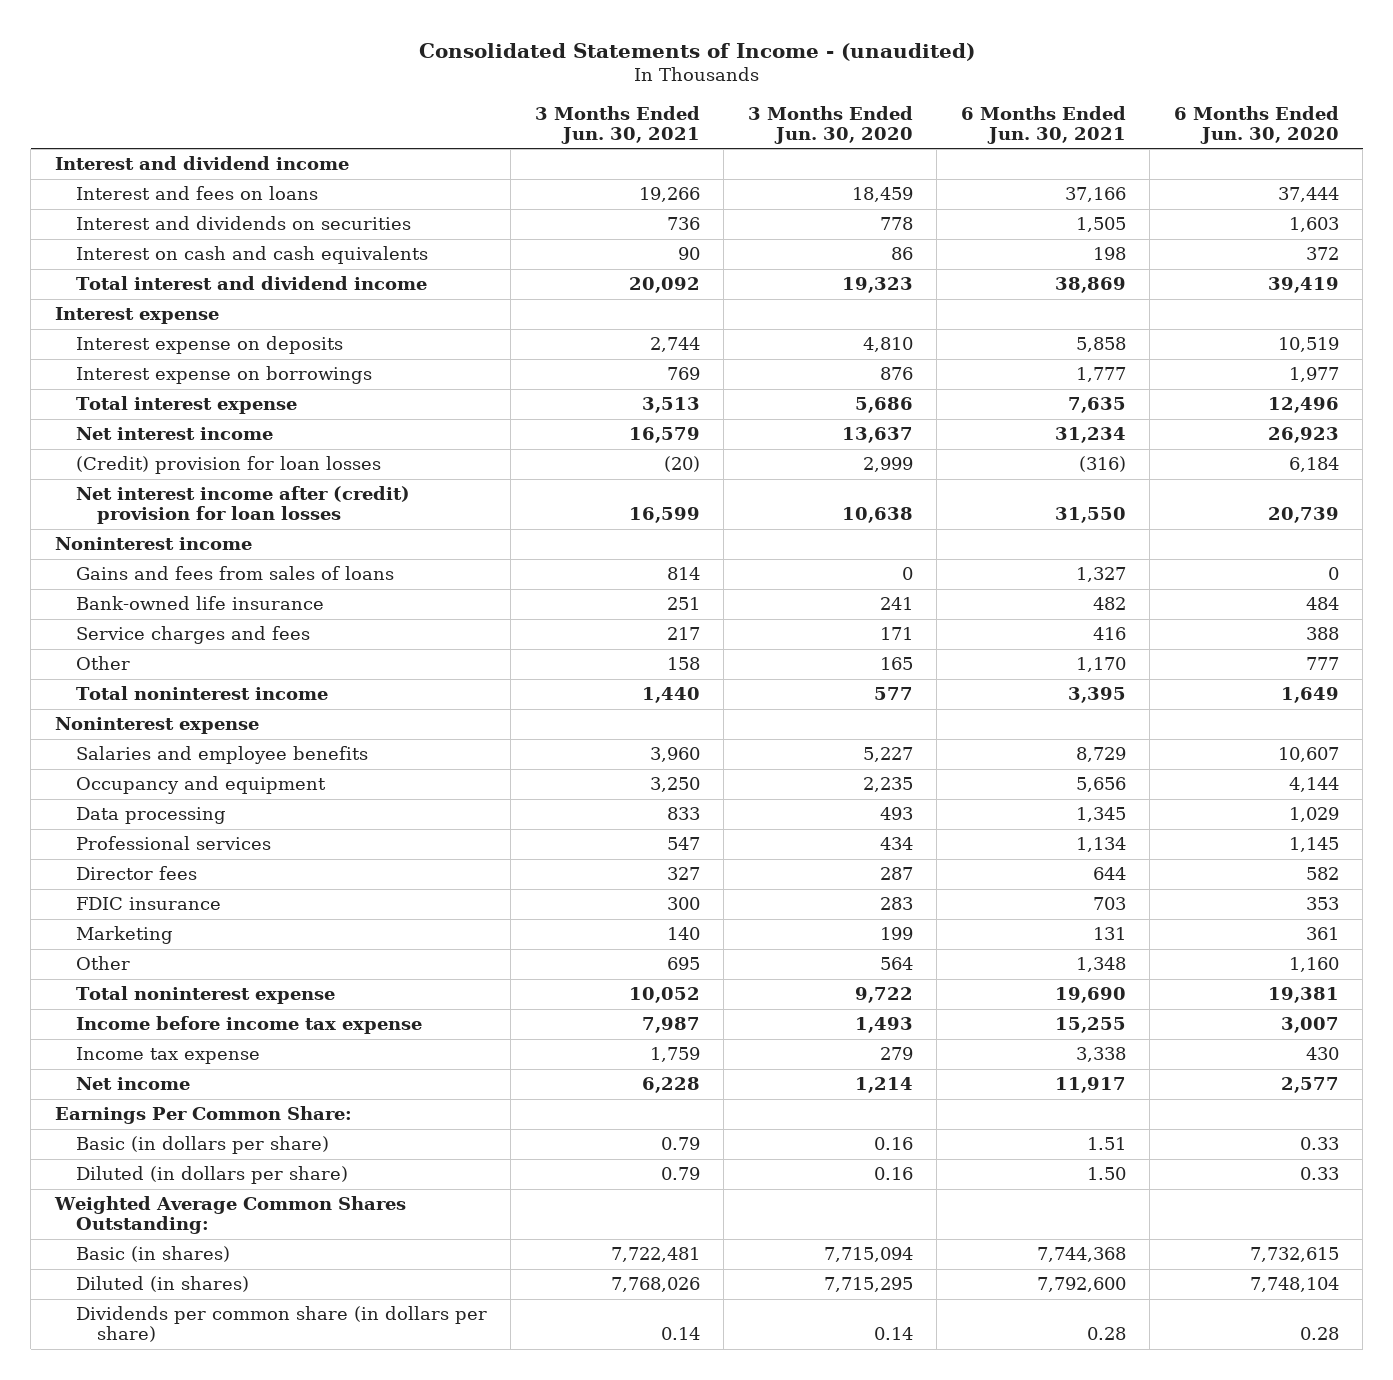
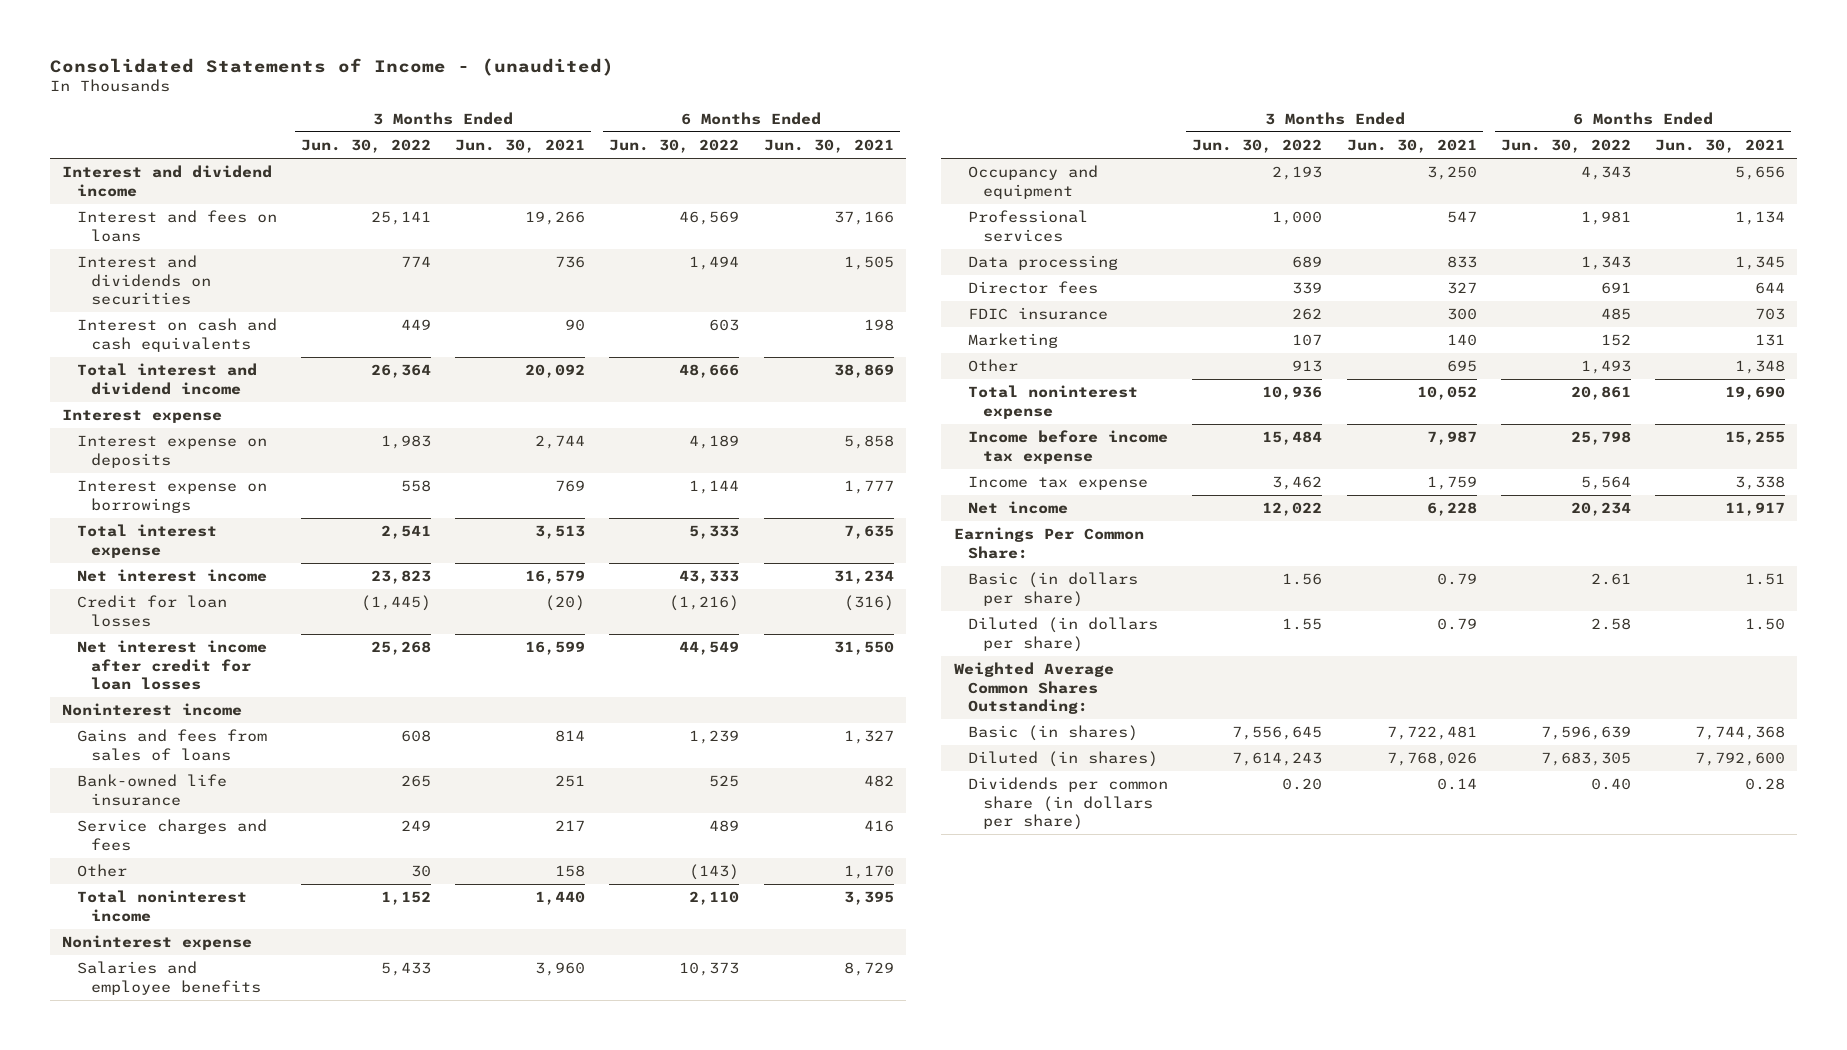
- | 3 Months Ended Jun. 30, 2021 | 3 Months Ended Jun. 30, 2020 | 6 Months Ended Jun. 30, 2021 | 6 Months Ended Jun. 30, 2020
+ | 3 Months Ended Jun. 30, 2022 | 3 Months Ended Jun. 30, 2021 | 6 Months Ended Jun. 30, 2022 | 6 Months Ended Jun. 30, 2021
- (Credit) provision for loan losses | (20) | 2,999 | (316) | 6,184
- Net interest income after (credit) provision for loan losses | 16,599 | 10,638 | 31,550 | 20,739
+ Credit for loan losses | (1,445) | (20) | (1,216) | (316)
+ Net interest income after credit for loan losses | 25,268 | 16,599 | 44,549 | 31,550
moved down: Data processing | 689 | 833 | 1,343 | 1,345

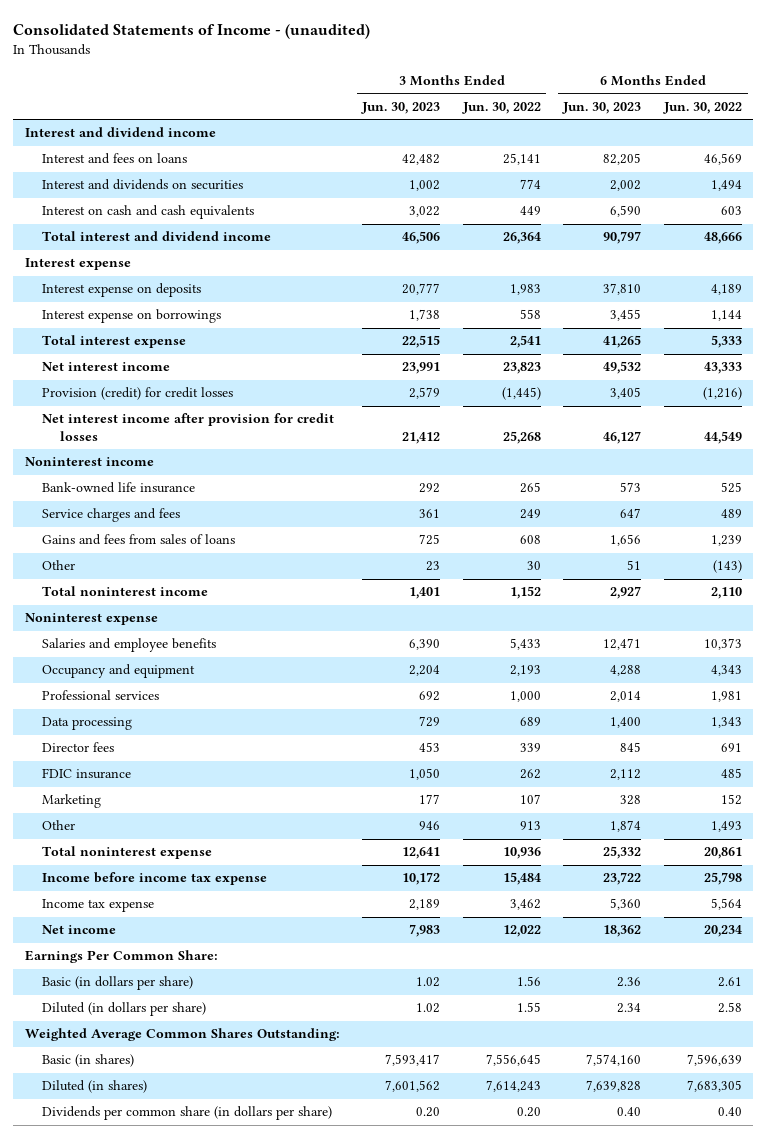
- | 3 Months Ended Jun. 30, 2022 | 3 Months Ended Jun. 30, 2021 | 6 Months Ended Jun. 30, 2022 | 6 Months Ended Jun. 30, 2021
+ | 3 Months Ended Jun. 30, 2023 | 3 Months Ended Jun. 30, 2022 | 6 Months Ended Jun. 30, 2023 | 6 Months Ended Jun. 30, 2022
- Credit for loan losses | (1,445) | (20) | (1,216) | (316)
- Net interest income after credit for loan losses | 25,268 | 16,599 | 44,549 | 31,550
+ Provision (credit) for credit losses | 2,579 | (1,445) | 3,405 | (1,216)
+ Net interest income after provision for credit losses | 21,412 | 25,268 | 46,127 | 44,549
moved down: Gains and fees from sales of loans | 725 | 608 | 1,656 | 1,239

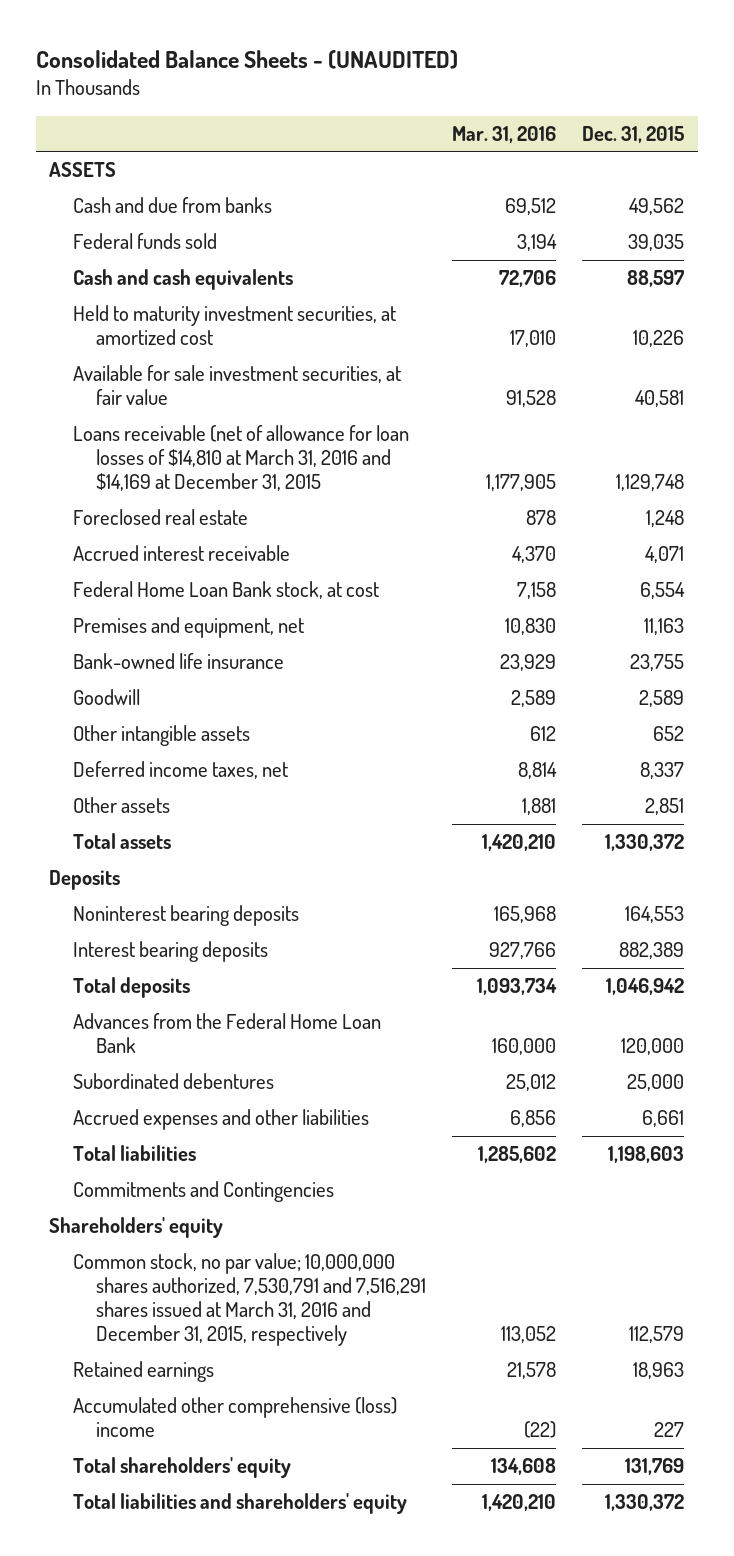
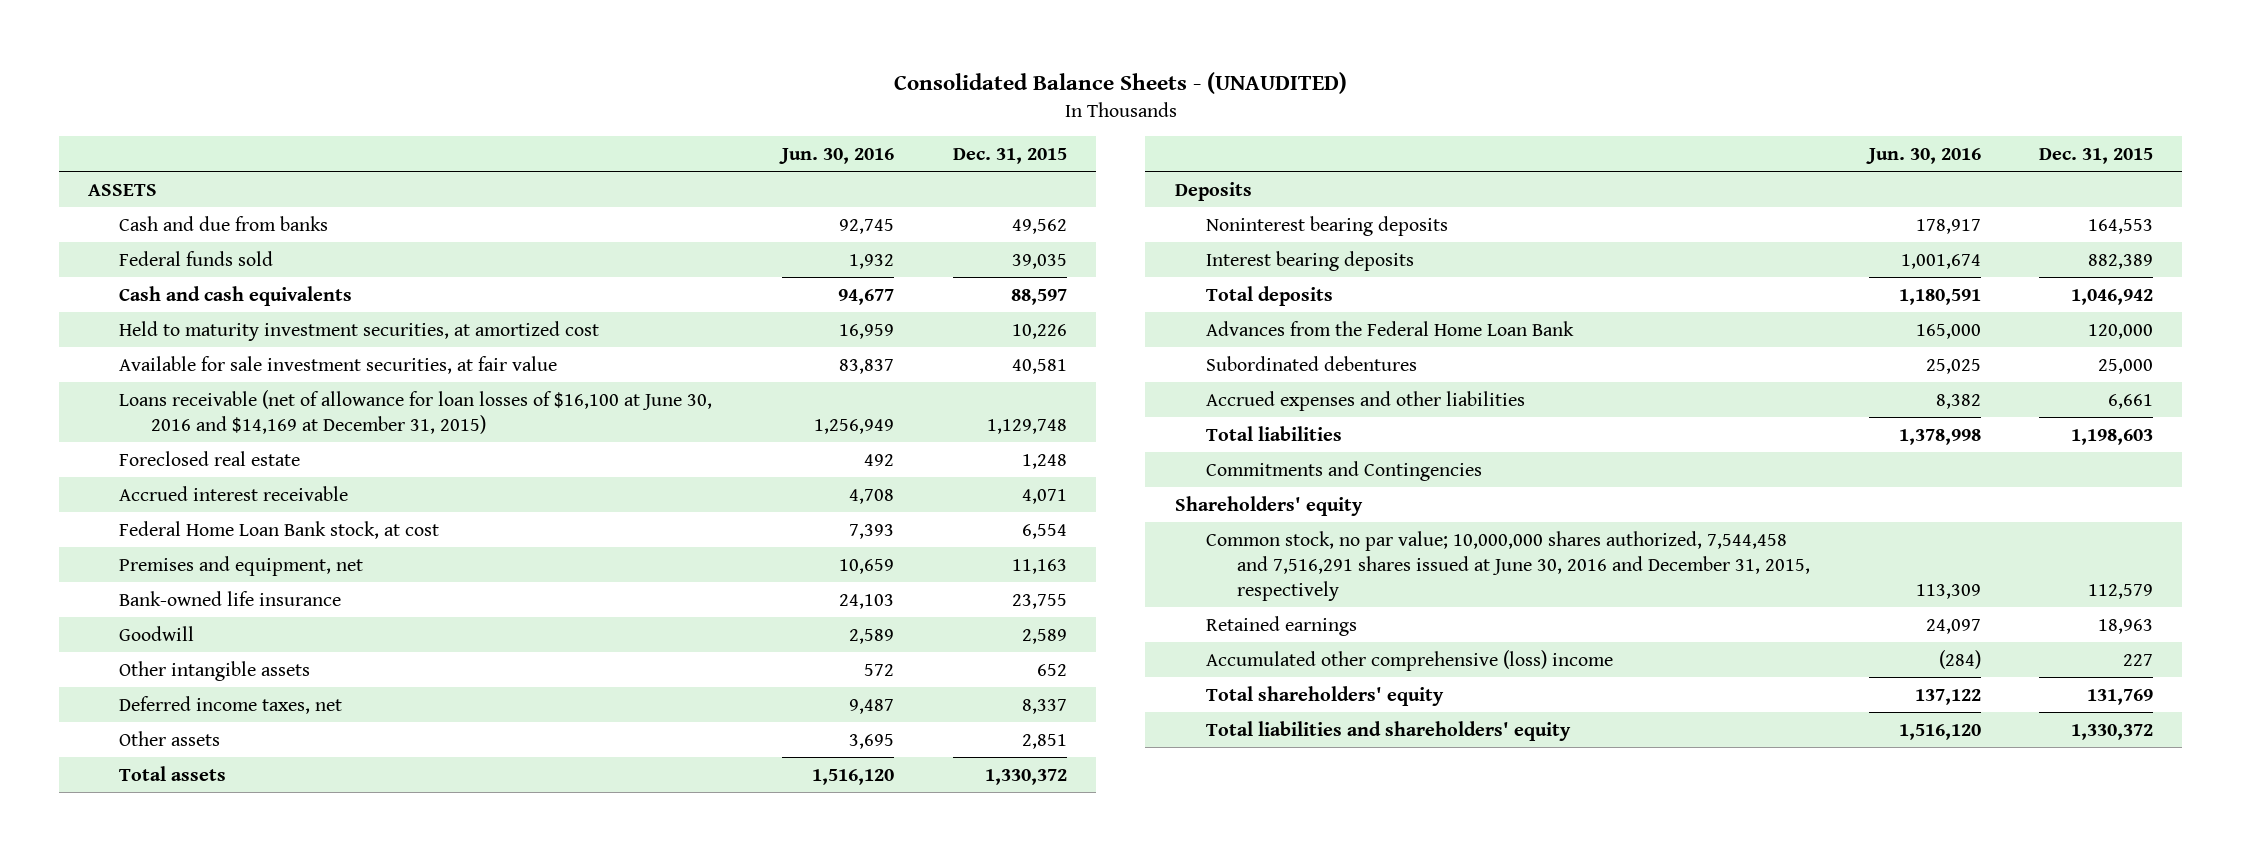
- | Mar. 31, 2016 | Dec. 31, 2015
+ | Jun. 30, 2016 | Dec. 31, 2015
- Loans receivable (net of allowance for loan losses of $14,810 at March 31, 2016 and $14,169 at December 31, 2015 | 1,177,905 | 1,129,748
+ Loans receivable (net of allowance for loan losses of $16,100 at June 30, 2016 and $14,169 at December 31, 2015) | 1,256,949 | 1,129,748
- Common stock, no par value; 10,000,000 shares authorized, 7,530,791 and 7,516,291 shares issued at March 31, 2016 and December 31, 2015, respectively | 113,052 | 112,579
+ Common stock, no par value; 10,000,000 shares authorized, 7,544,458 and 7,516,291 shares issued at June 30, 2016 and December 31, 2015, respectively | 113,309 | 112,579

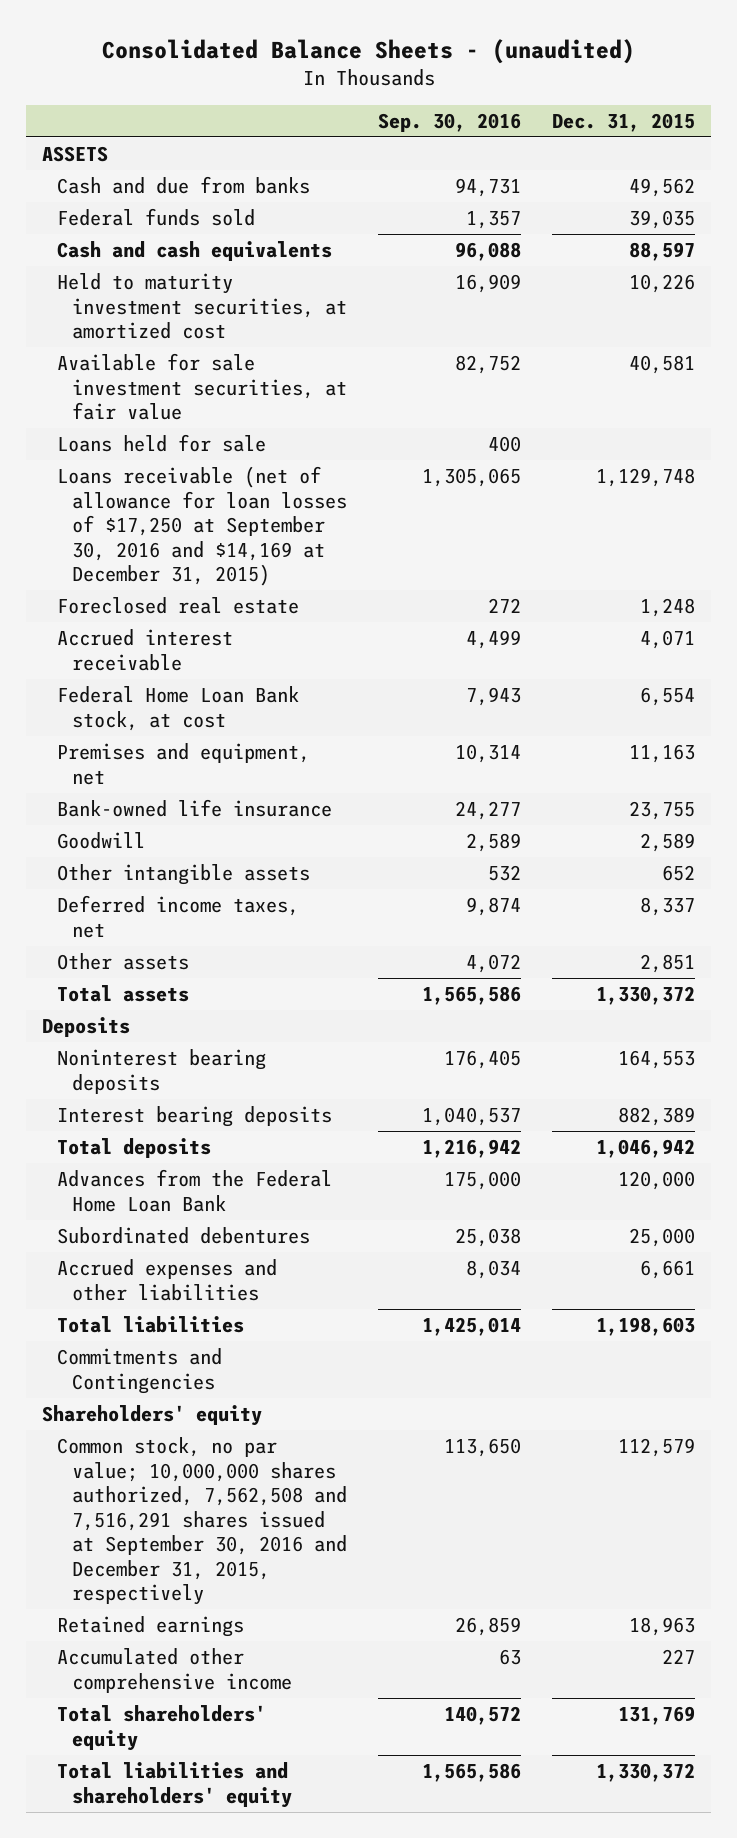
- Consolidated Balance Sheets - (UNAUDITED)
+ Consolidated Balance Sheets - (unaudited)
- | Jun. 30, 2016 | Dec. 31, 2015
+ | Sep. 30, 2016 | Dec. 31, 2015
- Loans receivable (net of allowance for loan losses of $16,100 at June 30, 2016 and $14,169 at December 31, 2015) | 1,256,949 | 1,129,748
+ Loans held for sale | 400 |
+ Loans receivable (net of allowance for loan losses of $17,250 at September 30, 2016 and $14,169 at December 31, 2015) | 1,305,065 | 1,129,748
- Common stock, no par value; 10,000,000 shares authorized, 7,544,458 and 7,516,291 shares issued at June 30, 2016 and December 31, 2015, respectively | 113,309 | 112,579
+ Common stock, no par value; 10,000,000 shares authorized, 7,562,508 and 7,516,291 shares issued at September 30, 2016 and December 31, 2015, respectively | 113,650 | 112,579
- Accumulated other comprehensive (loss) income | (284) | 227
+ Accumulated other comprehensive income | 63 | 227

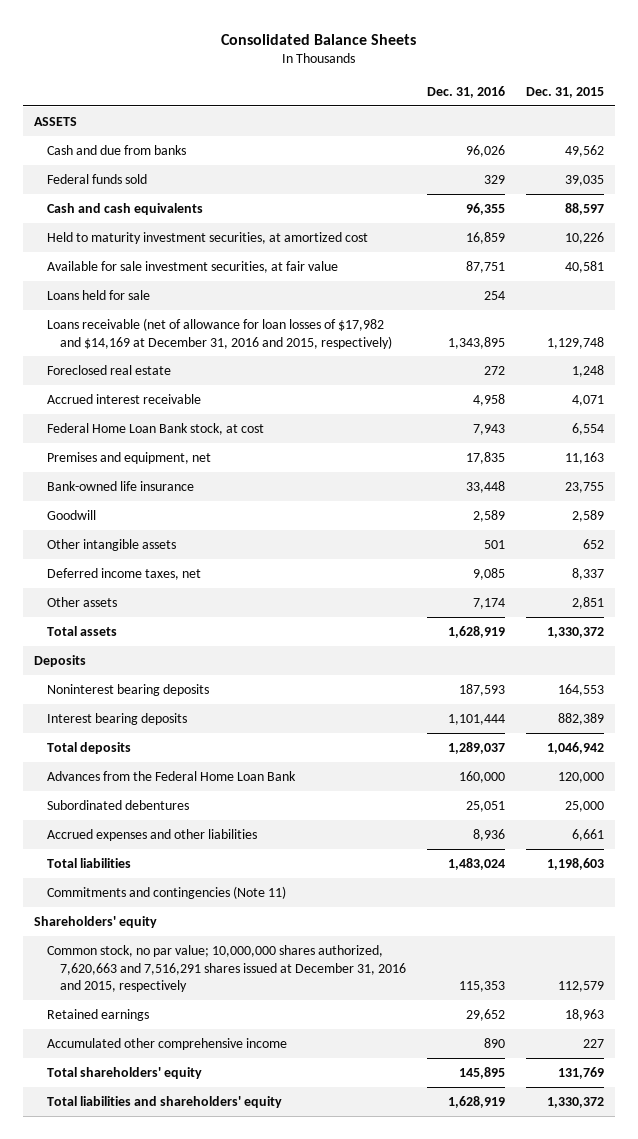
- Consolidated Balance Sheets - (unaudited)
+ Consolidated Balance Sheets
- | Sep. 30, 2016 | Dec. 31, 2015
+ | Dec. 31, 2016 | Dec. 31, 2015
- Loans receivable (net of allowance for loan losses of $17,250 at September 30, 2016 and $14,169 at December 31, 2015) | 1,305,065 | 1,129,748
+ Loans receivable (net of allowance for loan losses of $17,982 and $14,169 at December 31, 2016 and 2015, respectively) | 1,343,895 | 1,129,748
- Commitments and Contingencies
+ Commitments and contingencies (Note 11)
- Common stock, no par value; 10,000,000 shares authorized, 7,562,508 and 7,516,291 shares issued at September 30, 2016 and December 31, 2015, respectively | 113,650 | 112,579
+ Common stock, no par value; 10,000,000 shares authorized, 7,620,663 and 7,516,291 shares issued at December 31, 2016 and 2015, respectively | 115,353 | 112,579

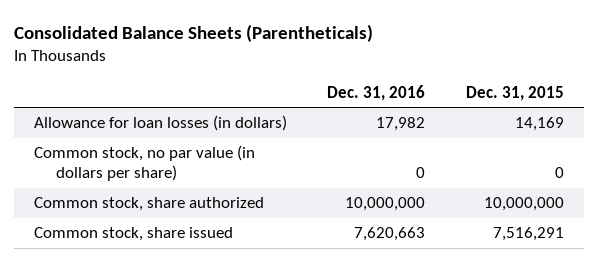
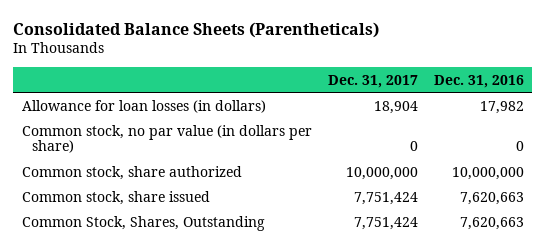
- | Dec. 31, 2016 | Dec. 31, 2015
+ | Dec. 31, 2017 | Dec. 31, 2016
+ Common Stock, Shares, Outstanding | 7,751,424 | 7,620,663

